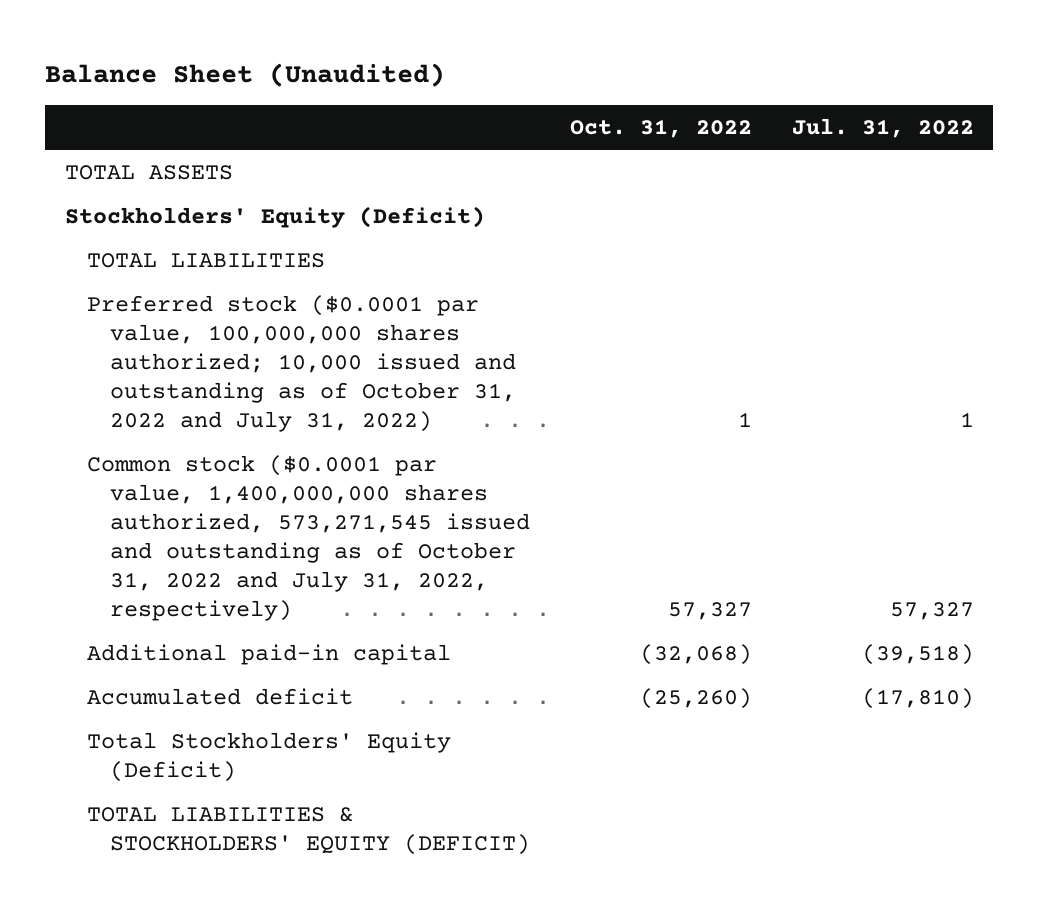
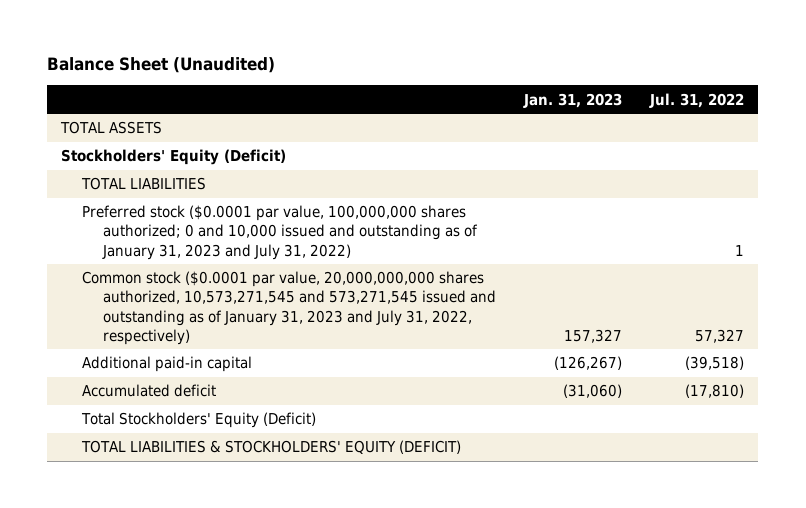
- | Oct. 31, 2022 | Jul. 31, 2022
+ | Jan. 31, 2023 | Jul. 31, 2022
- Preferred stock ($0.0001 par value, 100,000,000 shares authorized; 10,000 issued and outstanding as of October 31, 2022 and July 31, 2022) | 1 | 1
- Common stock ($0.0001 par value, 1,400,000,000 shares authorized, 573,271,545 issued and outstanding as of October 31, 2022 and July 31, 2022, respectively) | 57,327 | 57,327
+ Preferred stock ($0.0001 par value, 100,000,000 shares authorized; 0 and 10,000 issued and outstanding as of January 31, 2023 and July 31, 2022) | | 1
+ Common stock ($0.0001 par value, 20,000,000,000 shares authorized, 10,573,271,545 and 573,271,545 issued and outstanding as of January 31, 2023 and July 31, 2022, respectively) | 157,327 | 57,327

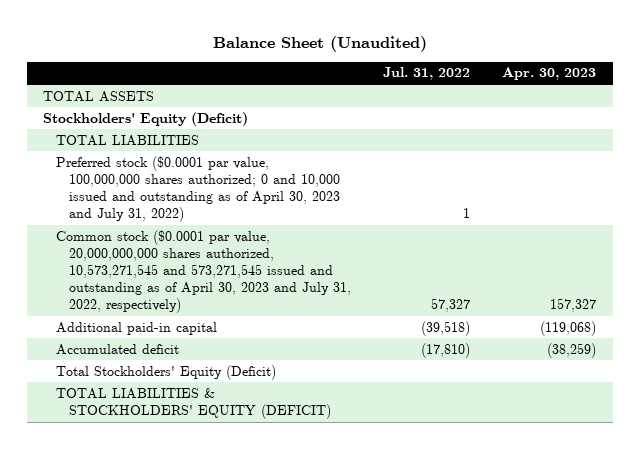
- | Jan. 31, 2023 | Jul. 31, 2022
+ | Jul. 31, 2022 | Apr. 30, 2023
- Preferred stock ($0.0001 par value, 100,000,000 shares authorized; 0 and 10,000 issued and outstanding as of January 31, 2023 and July 31, 2022) | | 1
- Common stock ($0.0001 par value, 20,000,000,000 shares authorized, 10,573,271,545 and 573,271,545 issued and outstanding as of January 31, 2023 and July 31, 2022, respectively) | 157,327 | 57,327
+ Preferred stock ($0.0001 par value, 100,000,000 shares authorized; 0 and 10,000 issued and outstanding as of April 30, 2023 and July 31, 2022) | 1 |
+ Common stock ($0.0001 par value, 20,000,000,000 shares authorized, 10,573,271,545 and 573,271,545 issued and outstanding as of April 30, 2023 and July 31, 2022, respectively) | 57,327 | 157,327

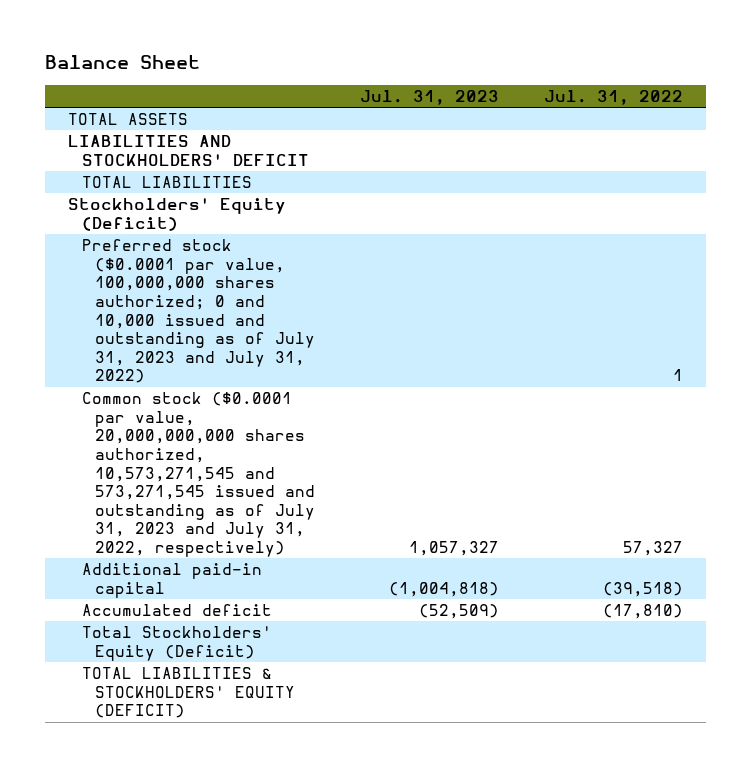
- Balance Sheet (Unaudited)
+ Balance Sheet
- | Jul. 31, 2022 | Apr. 30, 2023
+ | Jul. 31, 2023 | Jul. 31, 2022
+ LIABILITIES AND STOCKHOLDERS' DEFICIT
- Preferred stock ($0.0001 par value, 100,000,000 shares authorized; 0 and 10,000 issued and outstanding as of April 30, 2023 and July 31, 2022) | 1 |
- Common stock ($0.0001 par value, 20,000,000,000 shares authorized, 10,573,271,545 and 573,271,545 issued and outstanding as of April 30, 2023 and July 31, 2022, respectively) | 57,327 | 157,327
moved down: Stockholders' Equity (Deficit)
+ Preferred stock ($0.0001 par value, 100,000,000 shares authorized; 0 and 10,000 issued and outstanding as of July 31, 2023 and July 31, 2022) | | 1
+ Common stock ($0.0001 par value, 20,000,000,000 shares authorized, 10,573,271,545 and 573,271,545 issued and outstanding as of July 31, 2023 and July 31, 2022, respectively) | 1,057,327 | 57,327

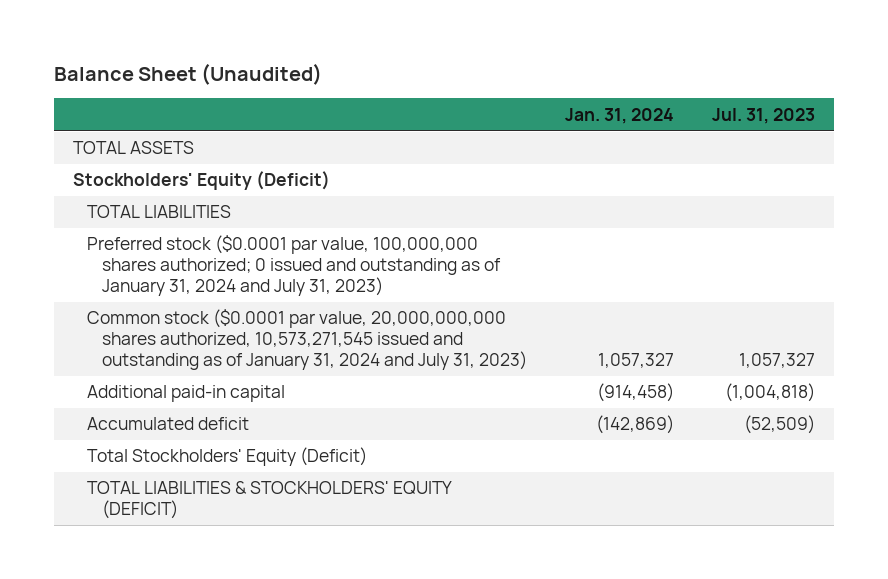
- Balance Sheet
+ Balance Sheet (Unaudited)
- | Jul. 31, 2023 | Jul. 31, 2022
+ | Jan. 31, 2024 | Jul. 31, 2023
- LIABILITIES AND STOCKHOLDERS' DEFICIT
- Preferred stock ($0.0001 par value, 100,000,000 shares authorized; 0 and 10,000 issued and outstanding as of July 31, 2023 and July 31, 2022) | | 1
- Common stock ($0.0001 par value, 20,000,000,000 shares authorized, 10,573,271,545 and 573,271,545 issued and outstanding as of July 31, 2023 and July 31, 2022, respectively) | 1,057,327 | 57,327
moved down: TOTAL LIABILITIES
+ Preferred stock ($0.0001 par value, 100,000,000 shares authorized; 0 issued and outstanding as of January 31, 2024 and July 31, 2023)
+ Common stock ($0.0001 par value, 20,000,000,000 shares authorized, 10,573,271,545 issued and outstanding as of January 31, 2024 and July 31, 2023) | 1,057,327 | 1,057,327

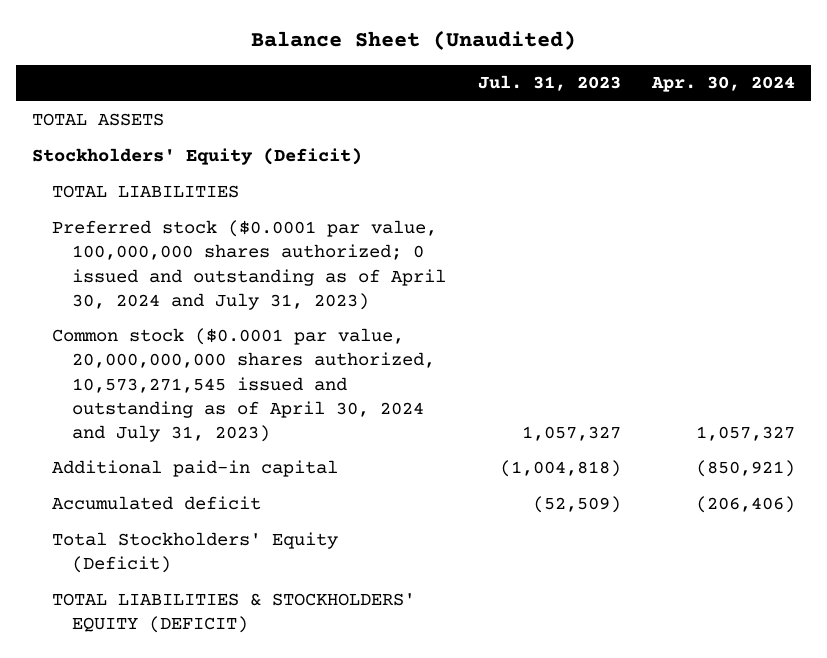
- | Jan. 31, 2024 | Jul. 31, 2023
+ | Jul. 31, 2023 | Apr. 30, 2024
- Preferred stock ($0.0001 par value, 100,000,000 shares authorized; 0 issued and outstanding as of January 31, 2024 and July 31, 2023)
- Common stock ($0.0001 par value, 20,000,000,000 shares authorized, 10,573,271,545 issued and outstanding as of January 31, 2024 and July 31, 2023) | 1,057,327 | 1,057,327
+ Preferred stock ($0.0001 par value, 100,000,000 shares authorized; 0 issued and outstanding as of April 30, 2024 and July 31, 2023)
+ Common stock ($0.0001 par value, 20,000,000,000 shares authorized, 10,573,271,545 issued and outstanding as of April 30, 2024 and July 31, 2023) | 1,057,327 | 1,057,327

